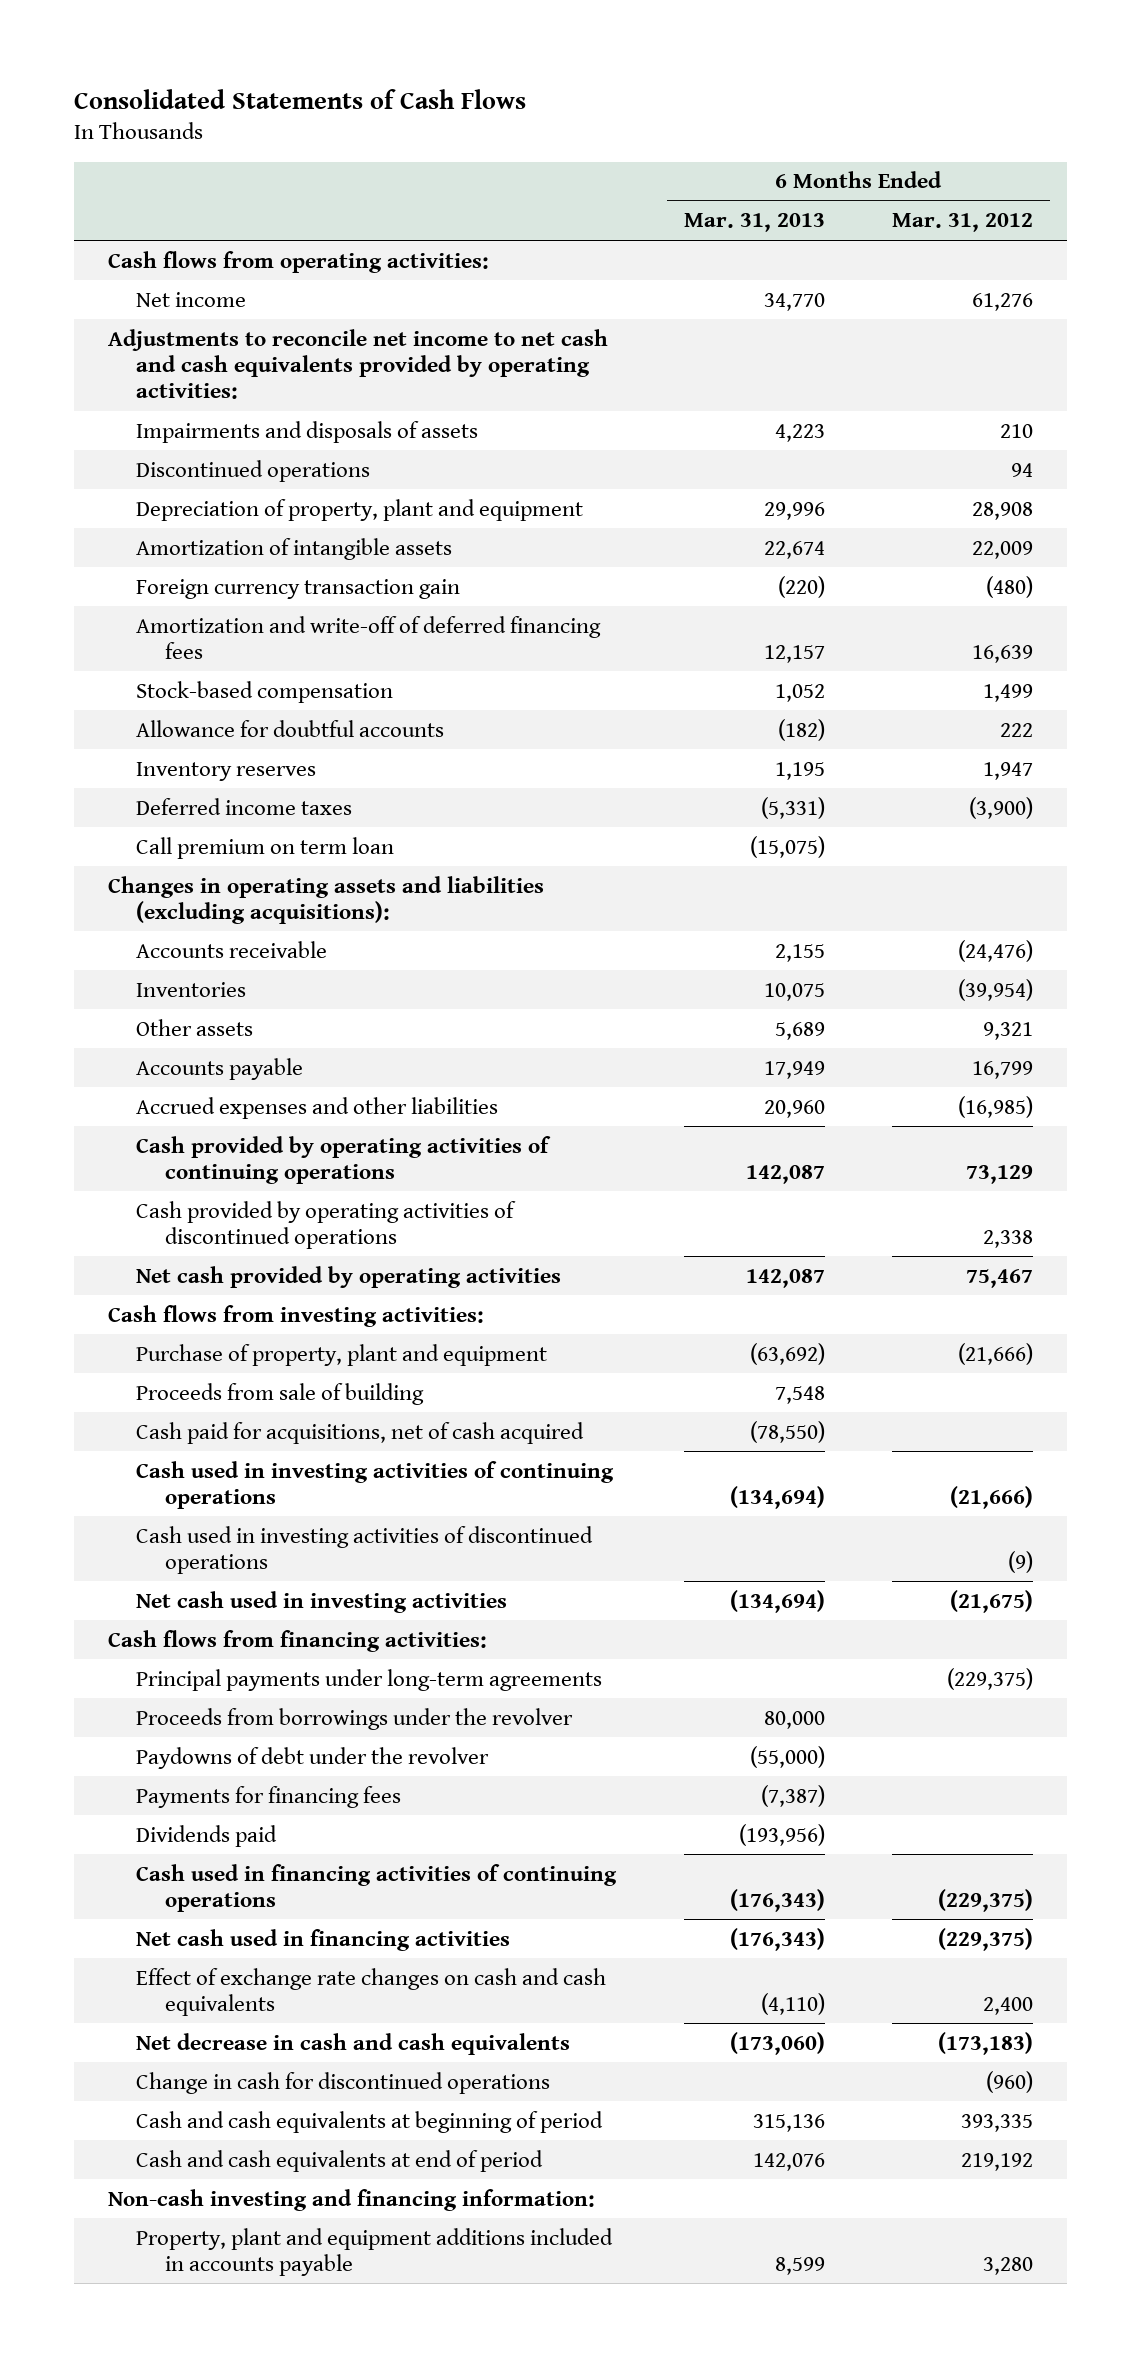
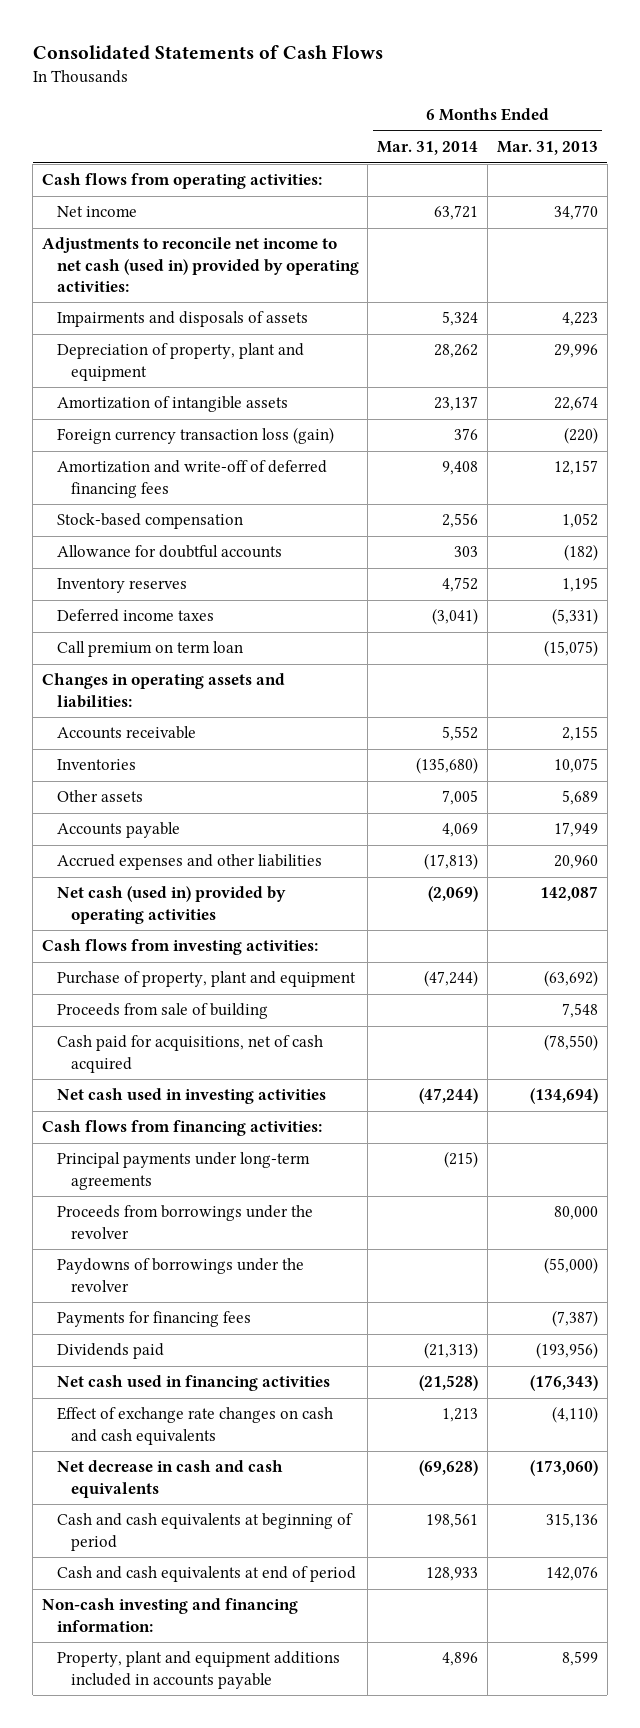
- | 6 Months Ended Mar. 31, 2013 | 6 Months Ended Mar. 31, 2012
+ | 6 Months Ended Mar. 31, 2014 | 6 Months Ended Mar. 31, 2013
- Adjustments to reconcile net income to net cash and cash equivalents provided by operating activities:
+ Adjustments to reconcile net income to net cash (used in) provided by operating activities:
- Discontinued operations | | 94
- Foreign currency transaction gain | (220) | (480)
+ Foreign currency transaction loss (gain) | 376 | (220)
- Changes in operating assets and liabilities (excluding acquisitions):
+ Changes in operating assets and liabilities:
- Cash provided by operating activities of continuing operations | 142,087 | 73,129
- Cash provided by operating activities of discontinued operations | | 2,338
- Net cash provided by operating activities | 142,087 | 75,467
+ Net cash (used in) provided by operating activities | (2,069) | 142,087
- Cash used in investing activities of continuing operations | (134,694) | (21,666)
- Cash used in investing activities of discontinued operations | | (9)
- Paydowns of debt under the revolver | (55,000) |
+ Paydowns of borrowings under the revolver | | (55,000)
- Cash used in financing activities of continuing operations | (176,343) | (229,375)
- Change in cash for discontinued operations | | (960)

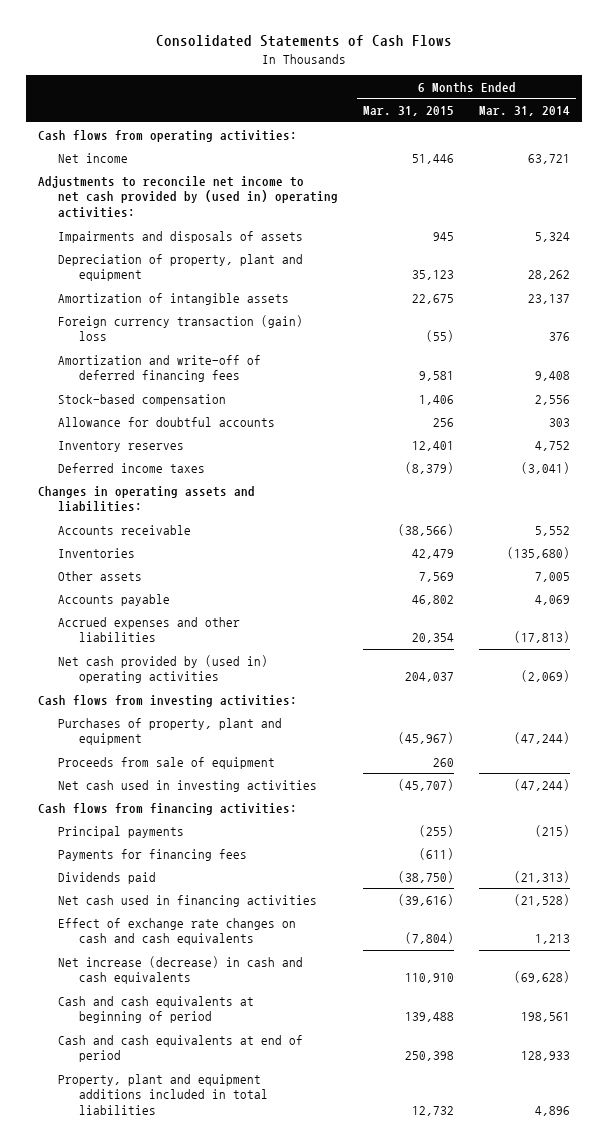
- | 6 Months Ended Mar. 31, 2014 | 6 Months Ended Mar. 31, 2013
+ | 6 Months Ended Mar. 31, 2015 | 6 Months Ended Mar. 31, 2014
- Adjustments to reconcile net income to net cash (used in) provided by operating activities:
+ Adjustments to reconcile net income to net cash provided by (used in) operating activities:
- Foreign currency transaction loss (gain) | 376 | (220)
+ Foreign currency transaction (gain) loss | (55) | 376
- Call premium on term loan | | (15,075)
- Net cash (used in) provided by operating activities | (2,069) | 142,087
+ Net cash provided by (used in) operating activities | 204,037 | (2,069)
- Purchase of property, plant and equipment | (47,244) | (63,692)
- Proceeds from sale of building | | 7,548
- Cash paid for acquisitions, net of cash acquired | | (78,550)
+ Purchases of property, plant and equipment | (45,967) | (47,244)
+ Proceeds from sale of equipment | 260 |
- Principal payments under long-term agreements | (215) |
- Proceeds from borrowings under the revolver | | 80,000
- Paydowns of borrowings under the revolver | | (55,000)
+ Principal payments | (255) | (215)
- Net decrease in cash and cash equivalents | (69,628) | (173,060)
+ Net increase (decrease) in cash and cash equivalents | 110,910 | (69,628)
- Non-cash investing and financing information:
- Property, plant and equipment additions included in accounts payable | 4,896 | 8,599
+ Property, plant and equipment additions included in total liabilities | 12,732 | 4,896

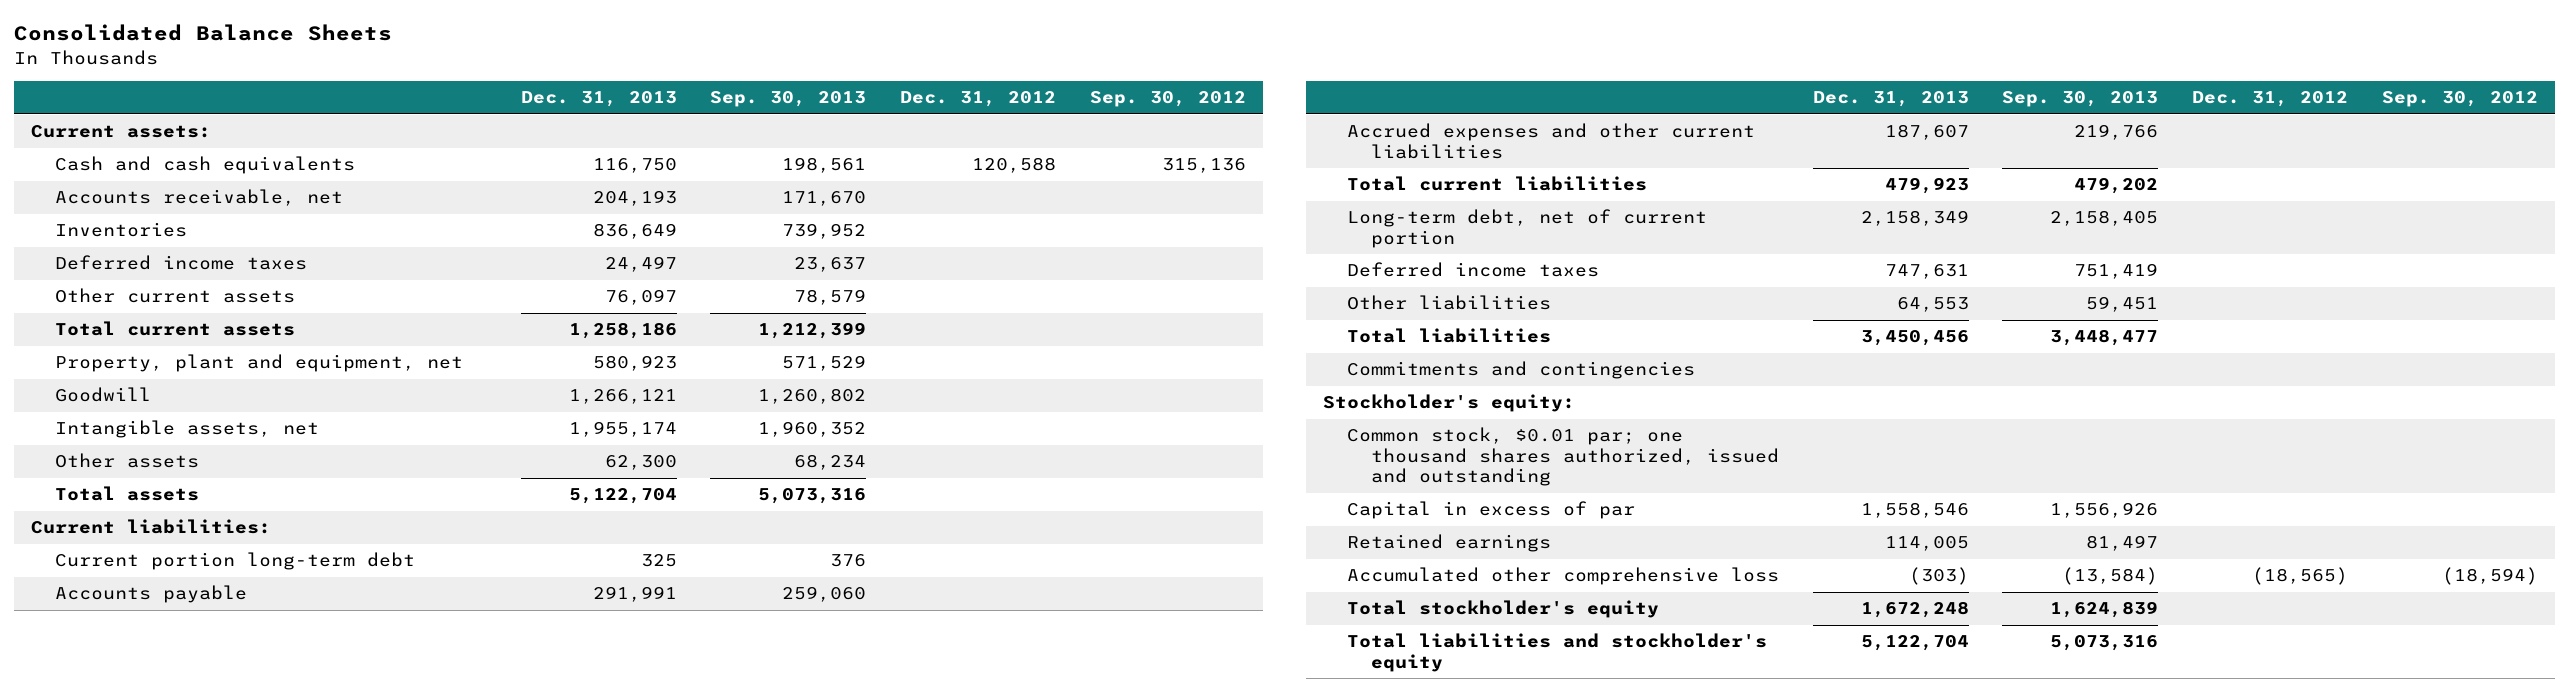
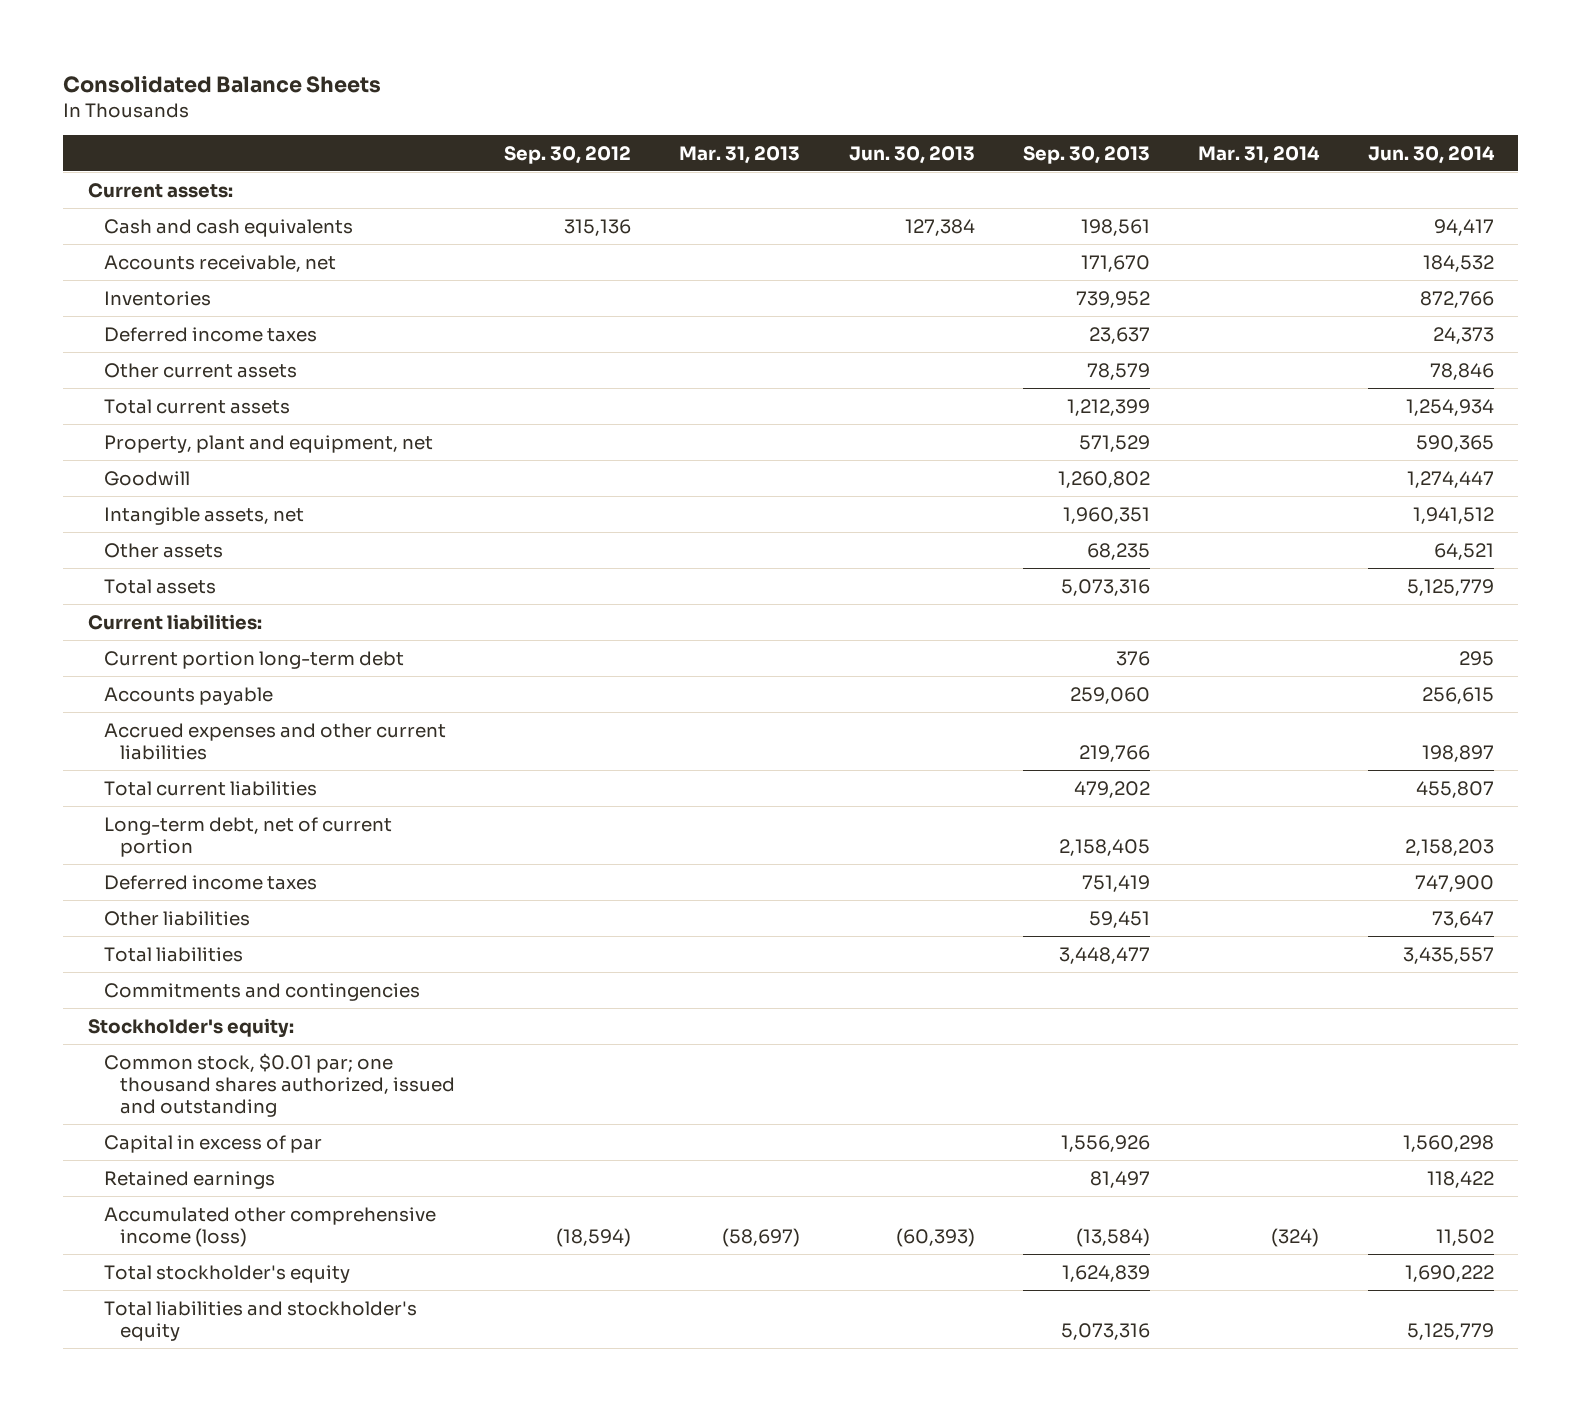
- | Dec. 31, 2013 | Sep. 30, 2013 | Dec. 31, 2012 | Sep. 30, 2012
+ | Sep. 30, 2012 | Mar. 31, 2013 | Jun. 30, 2013 | Sep. 30, 2013 | Mar. 31, 2014 | Jun. 30, 2014
- Intangible assets, net | 1,955,174 | 1,960,352 | |
- Other assets | 62,300 | 68,234 | |
+ Intangible assets, net | | | | 1,960,351 | | 1,941,512
+ Other assets | | | | 68,235 | | 64,521
- Accumulated other comprehensive loss | (303) | (13,584) | (18,565) | (18,594)
+ Accumulated other comprehensive income (loss) | (18,594) | (58,697) | (60,393) | (13,584) | (324) | 11,502

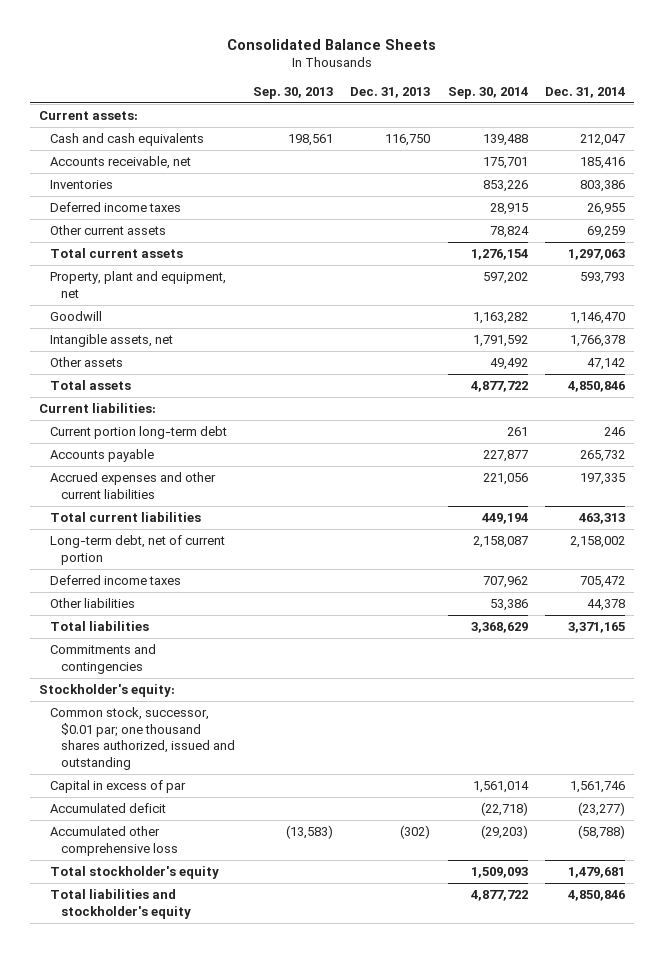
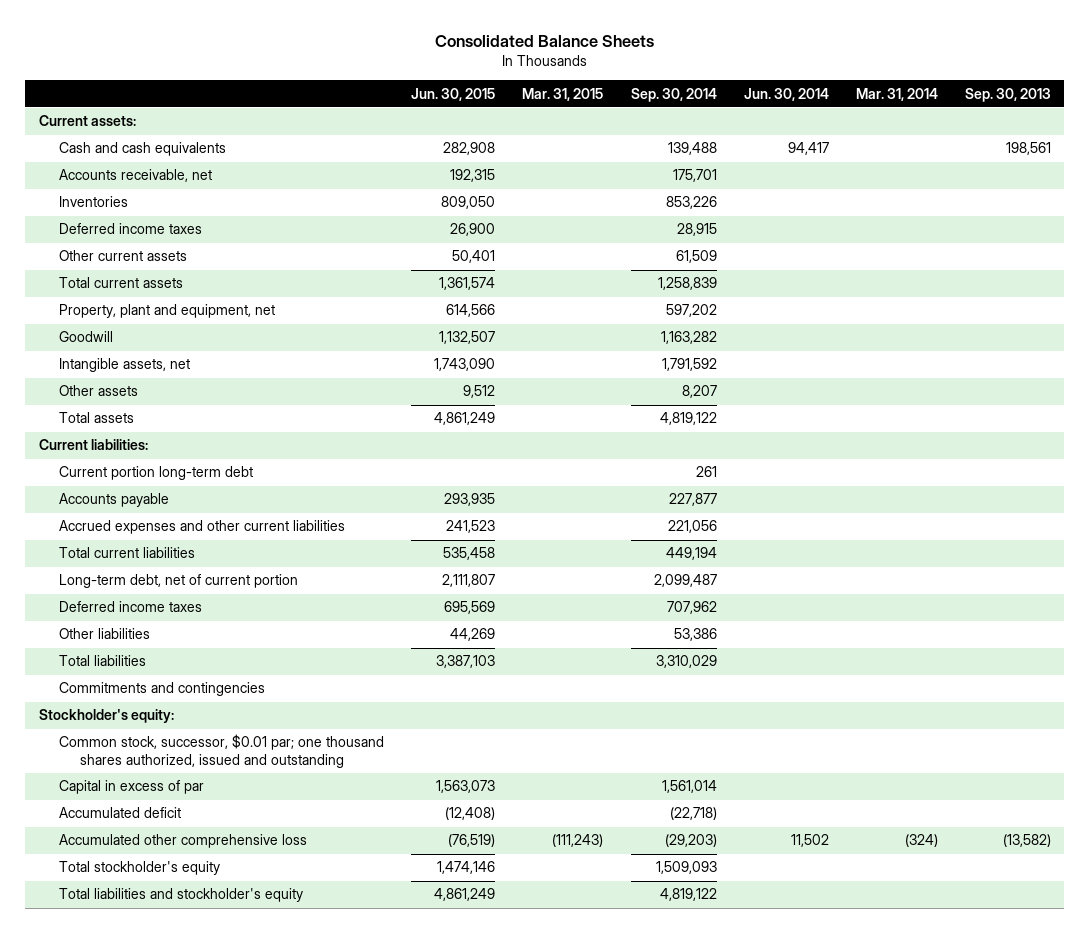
- | Sep. 30, 2013 | Dec. 31, 2013 | Sep. 30, 2014 | Dec. 31, 2014
+ | Jun. 30, 2015 | Mar. 31, 2015 | Sep. 30, 2014 | Jun. 30, 2014 | Mar. 31, 2014 | Sep. 30, 2013
- Other current assets | | | 78,824 | 69,259
- Total current assets | | | 1,276,154 | 1,297,063
+ Other current assets | 50,401 | | 61,509 | | |
+ Total current assets | 1,361,574 | | 1,258,839 | | |
- Other assets | | | 49,492 | 47,142
- Total assets | | | 4,877,722 | 4,850,846
+ Other assets | 9,512 | | 8,207 | | |
+ Total assets | 4,861,249 | | 4,819,122 | | |
- Long-term debt, net of current portion | | | 2,158,087 | 2,158,002
+ Long-term debt, net of current portion | 2,111,807 | | 2,099,487 | | |
- Total liabilities | | | 3,368,629 | 3,371,165
+ Total liabilities | 3,387,103 | | 3,310,029 | | |
- Accumulated other comprehensive loss | (13,583) | (302) | (29,203) | (58,788)
+ Accumulated other comprehensive loss | (76,519) | (111,243) | (29,203) | 11,502 | (324) | (13,582)
- Total liabilities and stockholder's equity | | | 4,877,722 | 4,850,846
+ Total liabilities and stockholder's equity | 4,861,249 | | 4,819,122 | | |

